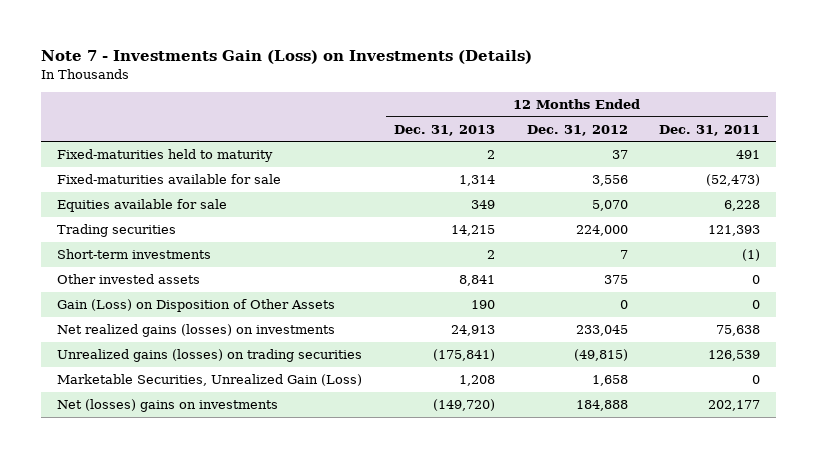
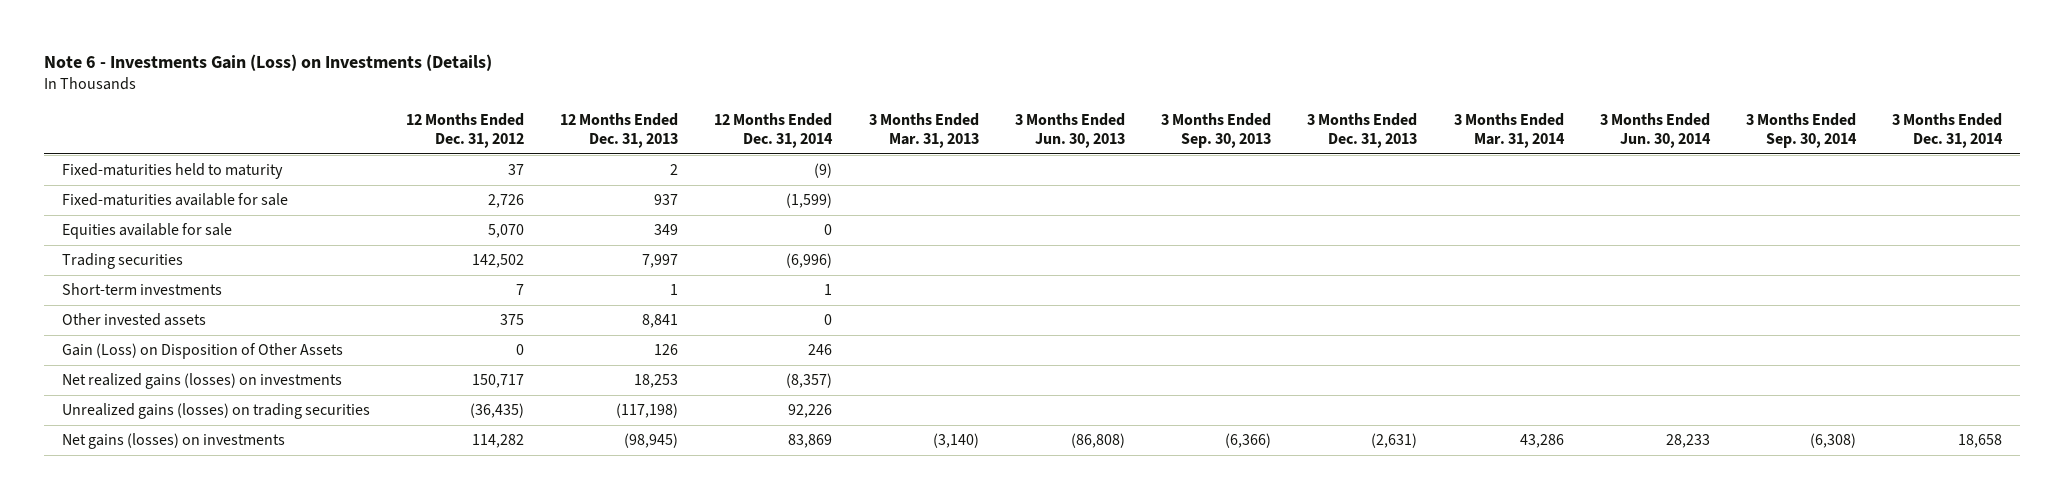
- Note 7 - Investments Gain (Loss) on Investments (Details)
+ Note 6 - Investments Gain (Loss) on Investments (Details)
- | 12 Months Ended Dec. 31, 2013 | 12 Months Ended Dec. 31, 2012 | 12 Months Ended Dec. 31, 2011
+ | 12 Months Ended Dec. 31, 2012 | 12 Months Ended Dec. 31, 2013 | 12 Months Ended Dec. 31, 2014 | 3 Months Ended Mar. 31, 2013 | 3 Months Ended Jun. 30, 2013 | 3 Months Ended Sep. 30, 2013 | 3 Months Ended Dec. 31, 2013 | 3 Months Ended Mar. 31, 2014 | 3 Months Ended Jun. 30, 2014 | 3 Months Ended Sep. 30, 2014 | 3 Months Ended Dec. 31, 2014
- Fixed-maturities available for sale | 1,314 | 3,556 | (52,473)
+ Fixed-maturities available for sale | 2,726 | 937 | (1,599) | | | | | | | |
- Trading securities | 14,215 | 224,000 | 121,393
- Short-term investments | 2 | 7 | (1)
+ Trading securities | 142,502 | 7,997 | (6,996) | | | | | | | |
+ Short-term investments | 7 | 1 | 1 | | | | | | | |
- Gain (Loss) on Disposition of Other Assets | 190 | 0 | 0
- Net realized gains (losses) on investments | 24,913 | 233,045 | 75,638
- Unrealized gains (losses) on trading securities | (175,841) | (49,815) | 126,539
- Marketable Securities, Unrealized Gain (Loss) | 1,208 | 1,658 | 0
- Net (losses) gains on investments | (149,720) | 184,888 | 202,177
+ Gain (Loss) on Disposition of Other Assets | 0 | 126 | 246 | | | | | | | |
+ Net realized gains (losses) on investments | 150,717 | 18,253 | (8,357) | | | | | | | |
+ Unrealized gains (losses) on trading securities | (36,435) | (117,198) | 92,226 | | | | | | | |
+ Net gains (losses) on investments | 114,282 | (98,945) | 83,869 | (3,140) | (86,808) | (6,366) | (2,631) | 43,286 | 28,233 | (6,308) | 18,658

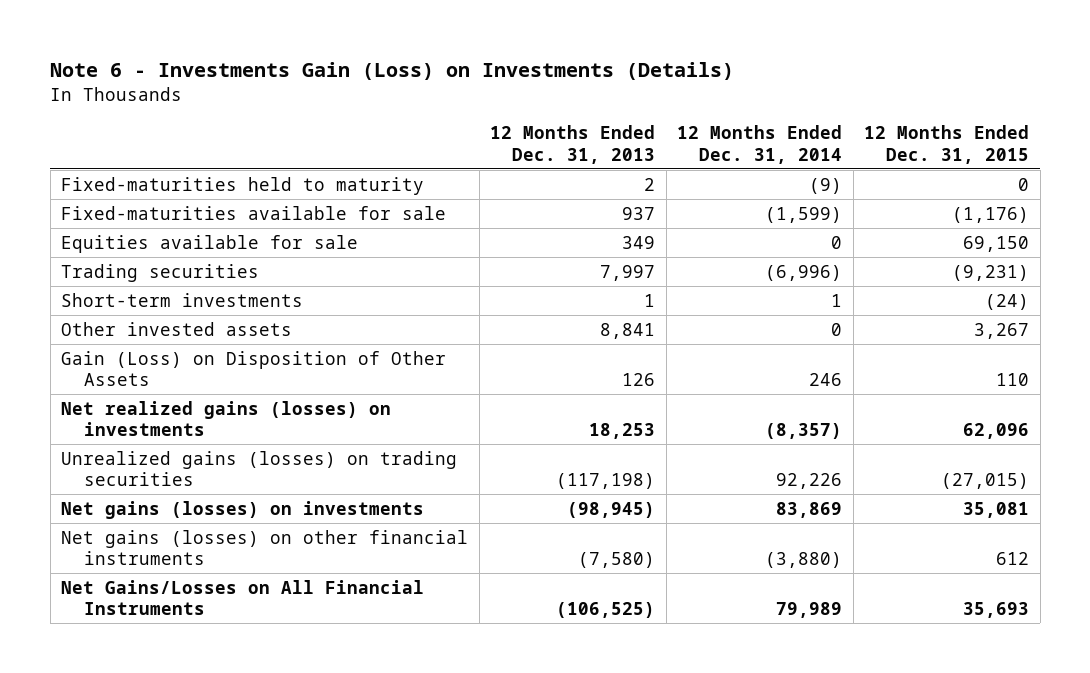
- | 12 Months Ended Dec. 31, 2012 | 12 Months Ended Dec. 31, 2013 | 12 Months Ended Dec. 31, 2014 | 3 Months Ended Mar. 31, 2013 | 3 Months Ended Jun. 30, 2013 | 3 Months Ended Sep. 30, 2013 | 3 Months Ended Dec. 31, 2013 | 3 Months Ended Mar. 31, 2014 | 3 Months Ended Jun. 30, 2014 | 3 Months Ended Sep. 30, 2014 | 3 Months Ended Dec. 31, 2014
+ | 12 Months Ended Dec. 31, 2013 | 12 Months Ended Dec. 31, 2014 | 12 Months Ended Dec. 31, 2015
+ Net gains (losses) on other financial instruments | (7,580) | (3,880) | 612
+ Net Gains/Losses on All Financial Instruments | (106,525) | 79,989 | 35,693

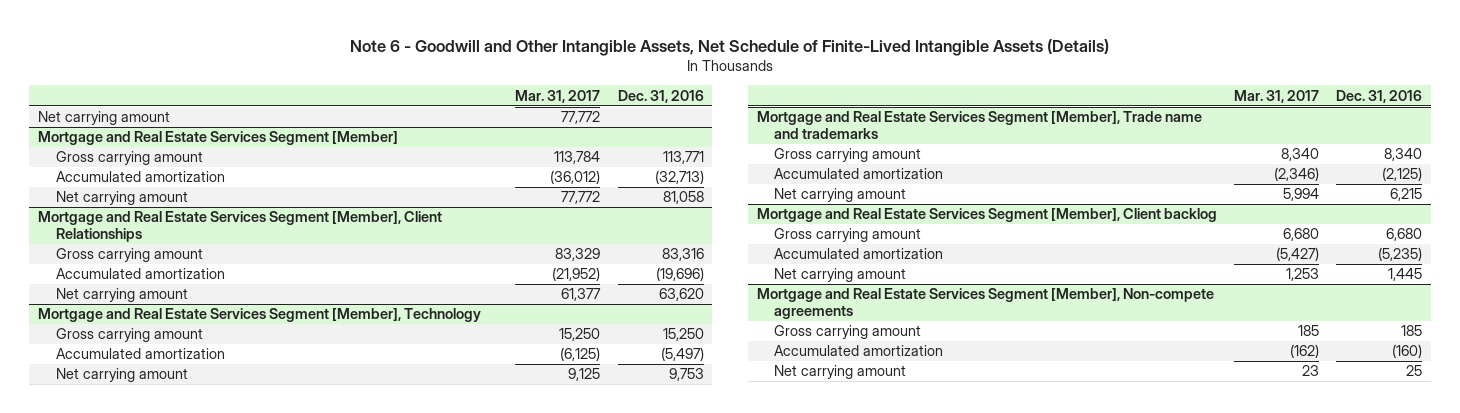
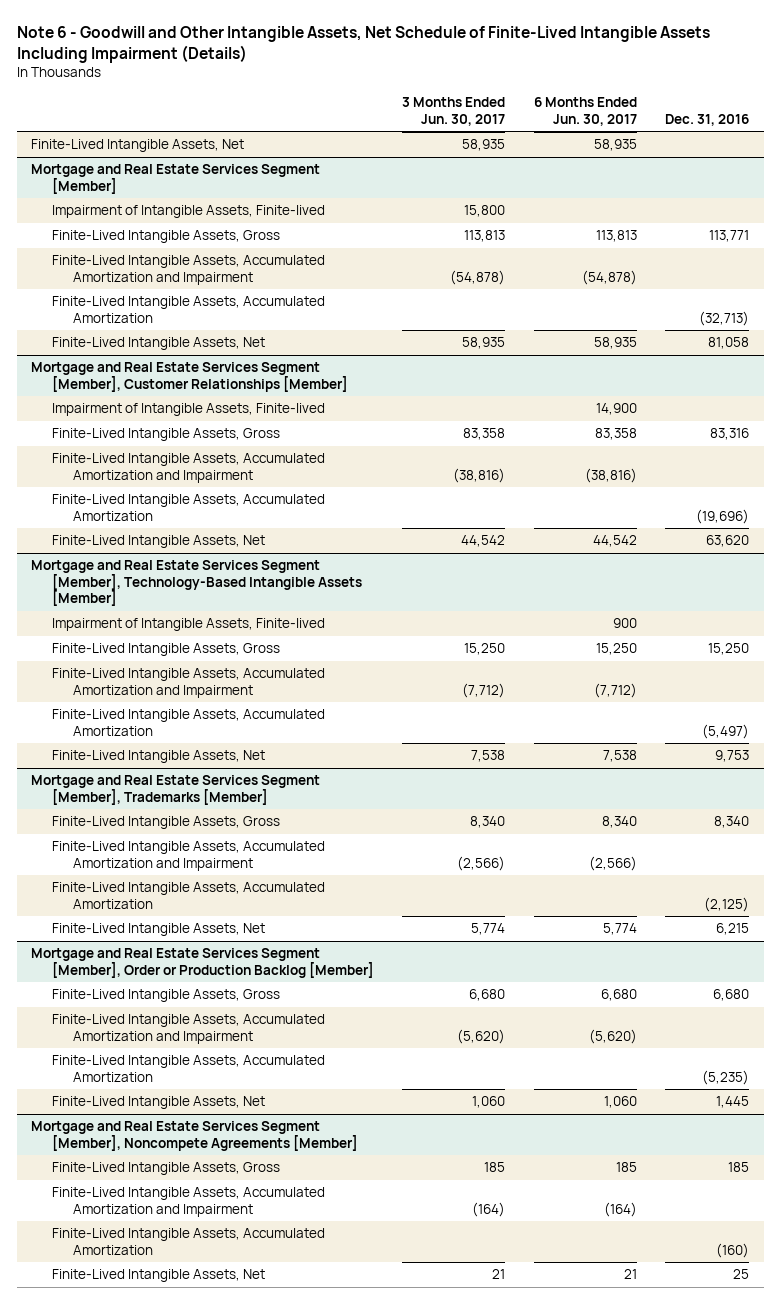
- Note 6 - Goodwill and Other Intangible Assets, Net Schedule of Finite-Lived Intangible Assets (Details)
+ Note 6 - Goodwill and Other Intangible Assets, Net Schedule of Finite-Lived Intangible Assets Including Impairment (Details)
- | Mar. 31, 2017 | Dec. 31, 2016
+ | 3 Months Ended Jun. 30, 2017 | 6 Months Ended Jun. 30, 2017 | Dec. 31, 2016
- Net carrying amount | 77,772 |
+ Finite-Lived Intangible Assets, Net | 58,935 | 58,935 |
@ Mortgage and Real Estate Services Segment [Member]
- Gross carrying amount | 113,784 | 113,771
- Accumulated amortization | (36,012) | (32,713)
- Net carrying amount | 77,772 | 81,058
- Mortgage and Real Estate Services Segment [Member], Client Relationships
- Gross carrying amount | 83,329 | 83,316
- Accumulated amortization | (21,952) | (19,696)
- Net carrying amount | 61,377 | 63,620
- Mortgage and Real Estate Services Segment [Member], Technology
- Gross carrying amount | 15,250 | 15,250
- Accumulated amortization | (6,125) | (5,497)
- Net carrying amount | 9,125 | 9,753
- Mortgage and Real Estate Services Segment [Member], Trade name and trademarks
- Gross carrying amount | 8,340 | 8,340
- Accumulated amortization | (2,346) | (2,125)
- Net carrying amount | 5,994 | 6,215
- Mortgage and Real Estate Services Segment [Member], Client backlog
- Gross carrying amount | 6,680 | 6,680
- Accumulated amortization | (5,427) | (5,235)
- Net carrying amount | 1,253 | 1,445
- Mortgage and Real Estate Services Segment [Member], Non-compete agreements
- Gross carrying amount | 185 | 185
- Accumulated amortization | (162) | (160)
- Net carrying amount | 23 | 25
@ Mortgage and Real Estate Services Segment [Member]
+ Impairment of Intangible Assets, Finite-lived | 15,800 | |
+ Finite-Lived Intangible Assets, Gross | 113,813 | 113,813 | 113,771
+ Finite-Lived Intangible Assets, Accumulated Amortization and Impairment | (54,878) | (54,878) |
+ Finite-Lived Intangible Assets, Accumulated Amortization | | | (32,713)
+ Finite-Lived Intangible Assets, Net | 58,935 | 58,935 | 81,058
+ Mortgage and Real Estate Services Segment [Member], Customer Relationships [Member]
+ Impairment of Intangible Assets, Finite-lived | | 14,900 |
+ Finite-Lived Intangible Assets, Gross | 83,358 | 83,358 | 83,316
+ Finite-Lived Intangible Assets, Accumulated Amortization and Impairment | (38,816) | (38,816) |
+ Finite-Lived Intangible Assets, Accumulated Amortization | | | (19,696)
+ Finite-Lived Intangible Assets, Net | 44,542 | 44,542 | 63,620
+ Mortgage and Real Estate Services Segment [Member], Technology-Based Intangible Assets [Member]
+ Impairment of Intangible Assets, Finite-lived | | 900 |
+ Finite-Lived Intangible Assets, Gross | 15,250 | 15,250 | 15,250
+ Finite-Lived Intangible Assets, Accumulated Amortization and Impairment | (7,712) | (7,712) |
+ Finite-Lived Intangible Assets, Accumulated Amortization | | | (5,497)
+ Finite-Lived Intangible Assets, Net | 7,538 | 7,538 | 9,753
+ Mortgage and Real Estate Services Segment [Member], Trademarks [Member]
+ Finite-Lived Intangible Assets, Gross | 8,340 | 8,340 | 8,340
+ Finite-Lived Intangible Assets, Accumulated Amortization and Impairment | (2,566) | (2,566) |
+ Finite-Lived Intangible Assets, Accumulated Amortization | | | (2,125)
+ Finite-Lived Intangible Assets, Net | 5,774 | 5,774 | 6,215
+ Mortgage and Real Estate Services Segment [Member], Order or Production Backlog [Member]
+ Finite-Lived Intangible Assets, Gross | 6,680 | 6,680 | 6,680
+ Finite-Lived Intangible Assets, Accumulated Amortization and Impairment | (5,620) | (5,620) |
+ Finite-Lived Intangible Assets, Accumulated Amortization | | | (5,235)
+ Finite-Lived Intangible Assets, Net | 1,060 | 1,060 | 1,445
+ Mortgage and Real Estate Services Segment [Member], Noncompete Agreements [Member]
+ Finite-Lived Intangible Assets, Gross | 185 | 185 | 185
+ Finite-Lived Intangible Assets, Accumulated Amortization and Impairment | (164) | (164) |
+ Finite-Lived Intangible Assets, Accumulated Amortization | | | (160)
+ Finite-Lived Intangible Assets, Net | 21 | 21 | 25

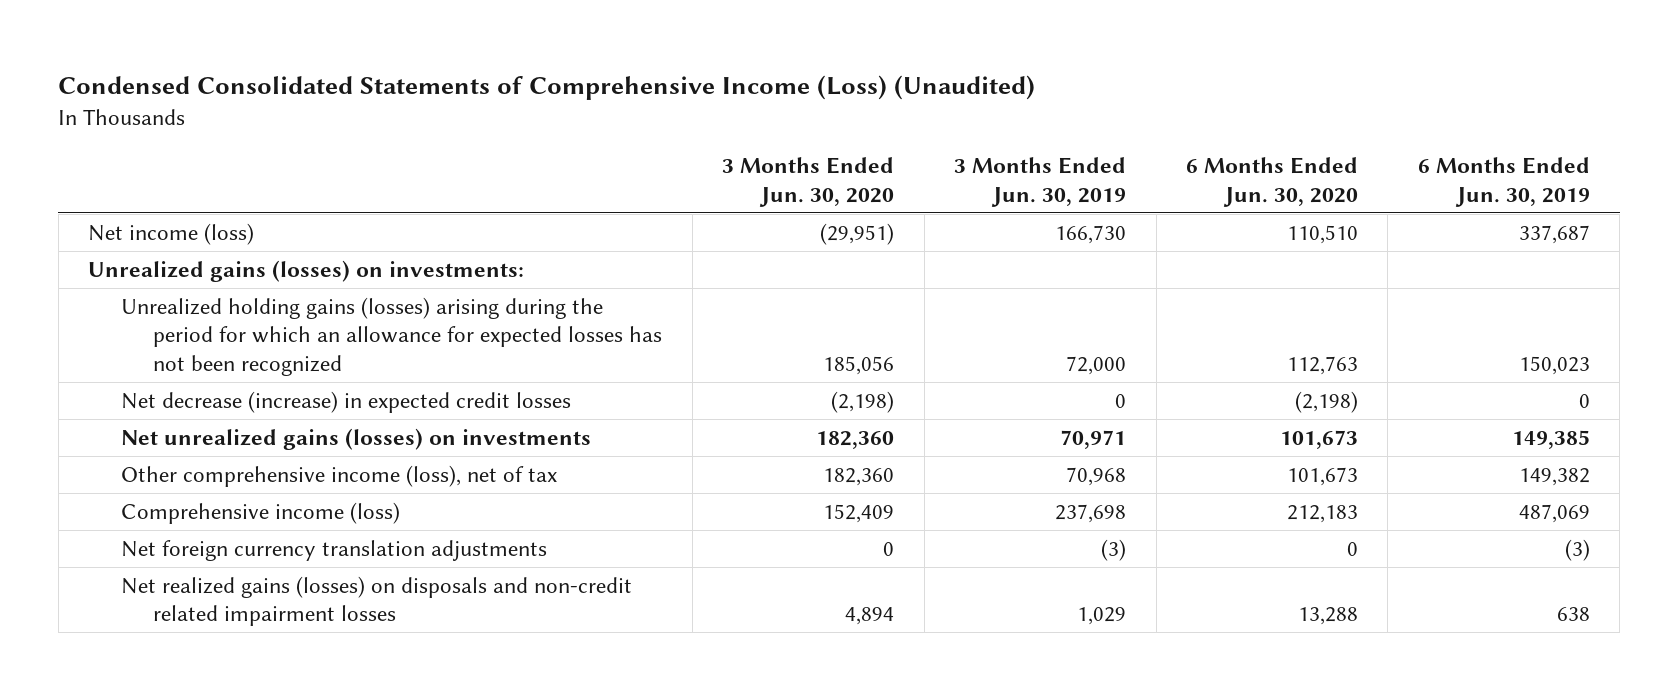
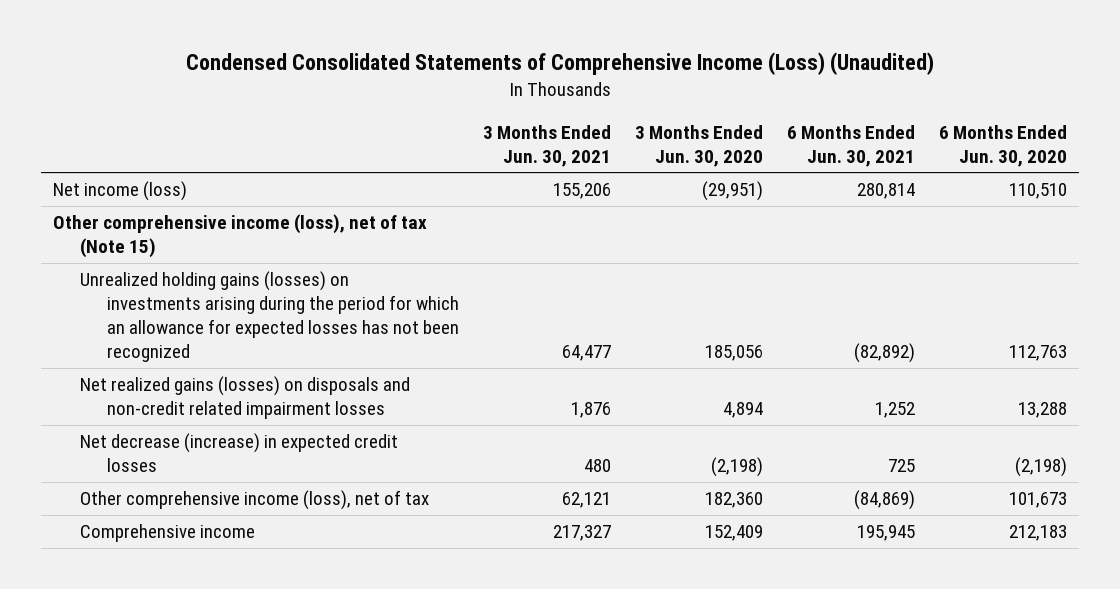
- | 3 Months Ended Jun. 30, 2020 | 3 Months Ended Jun. 30, 2019 | 6 Months Ended Jun. 30, 2020 | 6 Months Ended Jun. 30, 2019
+ | 3 Months Ended Jun. 30, 2021 | 3 Months Ended Jun. 30, 2020 | 6 Months Ended Jun. 30, 2021 | 6 Months Ended Jun. 30, 2020
- Unrealized gains (losses) on investments:
- Unrealized holding gains (losses) arising during the period for which an allowance for expected losses has not been recognized | 185,056 | 72,000 | 112,763 | 150,023
+ Other comprehensive income (loss), net of tax (Note 15)
+ Unrealized holding gains (losses) on investments arising during the period for which an allowance for expected losses has not been recognized | 64,477 | 185,056 | (82,892) | 112,763
moved up: Net realized gains (losses) on disposals and non-credit related impairment losses | 1,876 | 4,894 | 1,252 | 13,288
- Net unrealized gains (losses) on investments | 182,360 | 70,971 | 101,673 | 149,385
- Comprehensive income (loss) | 152,409 | 237,698 | 212,183 | 487,069
- Net foreign currency translation adjustments | 0 | (3) | 0 | (3)
+ Comprehensive income | 217,327 | 152,409 | 195,945 | 212,183

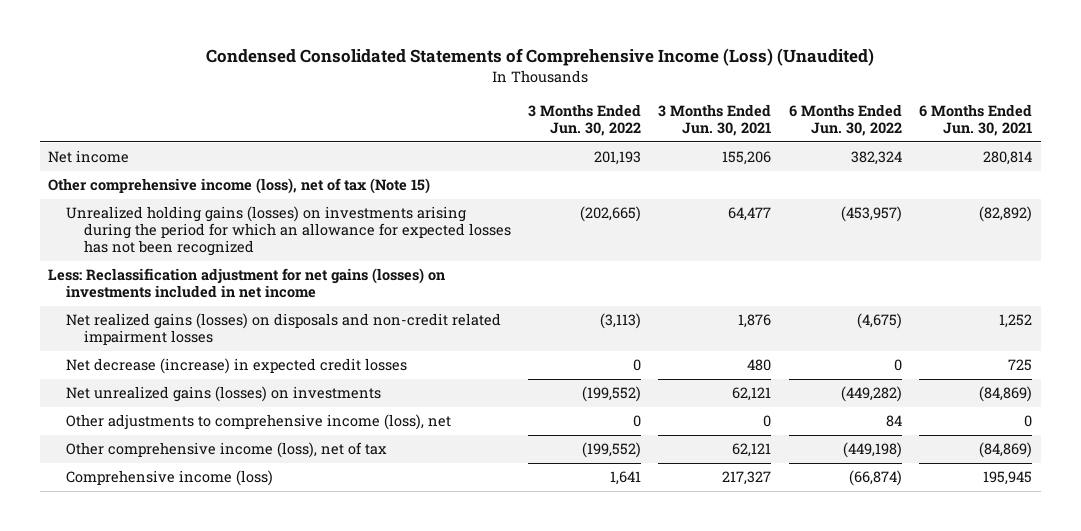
- | 3 Months Ended Jun. 30, 2021 | 3 Months Ended Jun. 30, 2020 | 6 Months Ended Jun. 30, 2021 | 6 Months Ended Jun. 30, 2020
+ | 3 Months Ended Jun. 30, 2022 | 3 Months Ended Jun. 30, 2021 | 6 Months Ended Jun. 30, 2022 | 6 Months Ended Jun. 30, 2021
- Net income (loss) | 155,206 | (29,951) | 280,814 | 110,510
+ Net income | 201,193 | 155,206 | 382,324 | 280,814
+ Less: Reclassification adjustment for net gains (losses) on investments included in net income
+ Net unrealized gains (losses) on investments | (199,552) | 62,121 | (449,282) | (84,869)
+ Other adjustments to comprehensive income (loss), net | 0 | 0 | 84 | 0
- Comprehensive income | 217,327 | 152,409 | 195,945 | 212,183
+ Comprehensive income (loss) | 1,641 | 217,327 | (66,874) | 195,945

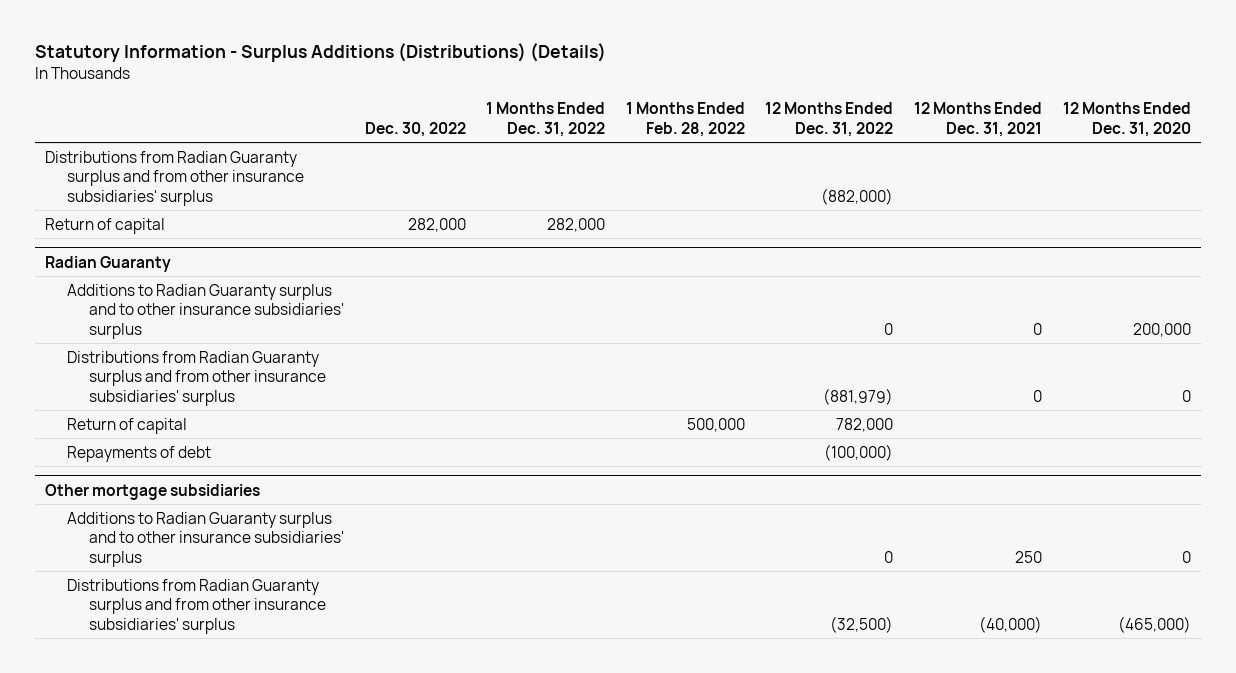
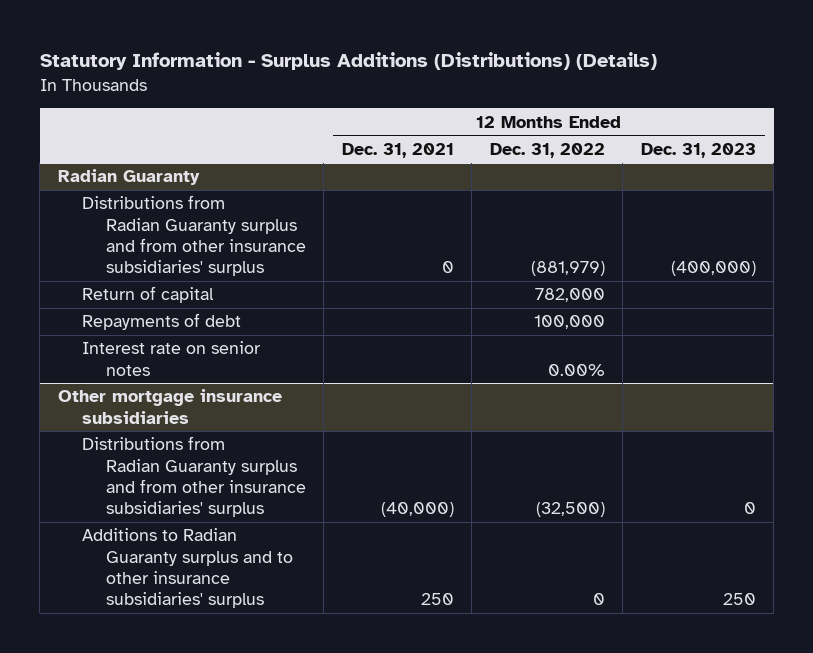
- | Dec. 30, 2022 | 1 Months Ended Dec. 31, 2022 | 1 Months Ended Feb. 28, 2022 | 12 Months Ended Dec. 31, 2022 | 12 Months Ended Dec. 31, 2021 | 12 Months Ended Dec. 31, 2020
+ | 12 Months Ended Dec. 31, 2021 | 12 Months Ended Dec. 31, 2022 | 12 Months Ended Dec. 31, 2023
- Distributions from Radian Guaranty surplus and from other insurance subsidiaries' surplus | | | | (882,000) | |
- Return of capital | 282,000 | 282,000 | | | |
@ Radian Guaranty
- Additions to Radian Guaranty surplus and to other insurance subsidiaries' surplus | | | | 0 | 0 | 200,000
- Repayments of debt | | | | (100,000) | |
- Other mortgage subsidiaries
- Additions to Radian Guaranty surplus and to other insurance subsidiaries' surplus | | | | 0 | 250 | 0
@ Radian Guaranty
+ Repayments of debt | | 100,000 |
+ Interest rate on senior notes | | 0.00% |
+ Other mortgage insurance subsidiaries
+ Additions to Radian Guaranty surplus and to other insurance subsidiaries' surplus | 250 | 0 | 250

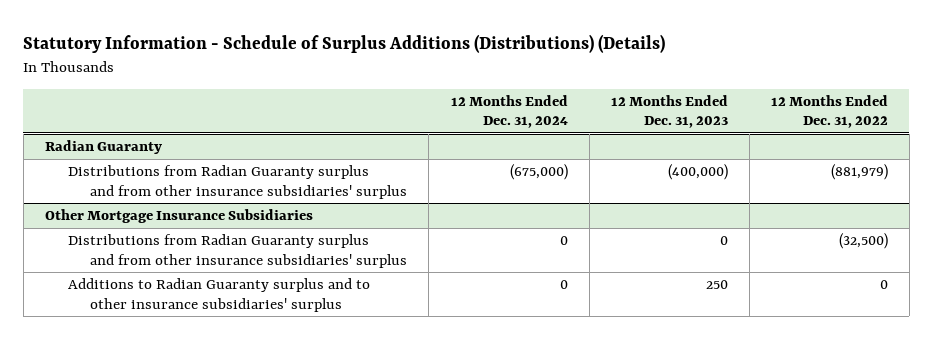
- Statutory Information - Surplus Additions (Distributions) (Details)
+ Statutory Information - Schedule of Surplus Additions (Distributions) (Details)
- | 12 Months Ended Dec. 31, 2021 | 12 Months Ended Dec. 31, 2022 | 12 Months Ended Dec. 31, 2023
+ | 12 Months Ended Dec. 31, 2024 | 12 Months Ended Dec. 31, 2023 | 12 Months Ended Dec. 31, 2022
@ Radian Guaranty
- Return of capital | | 782,000 |
- Repayments of debt | | 100,000 |
- Interest rate on senior notes | | 0.00% |
- Other mortgage insurance subsidiaries
+ Other Mortgage Insurance Subsidiaries

